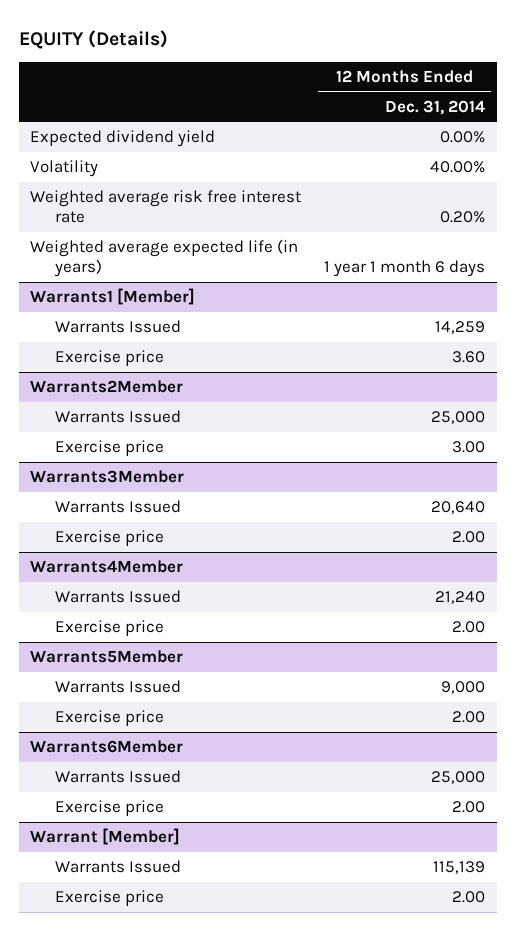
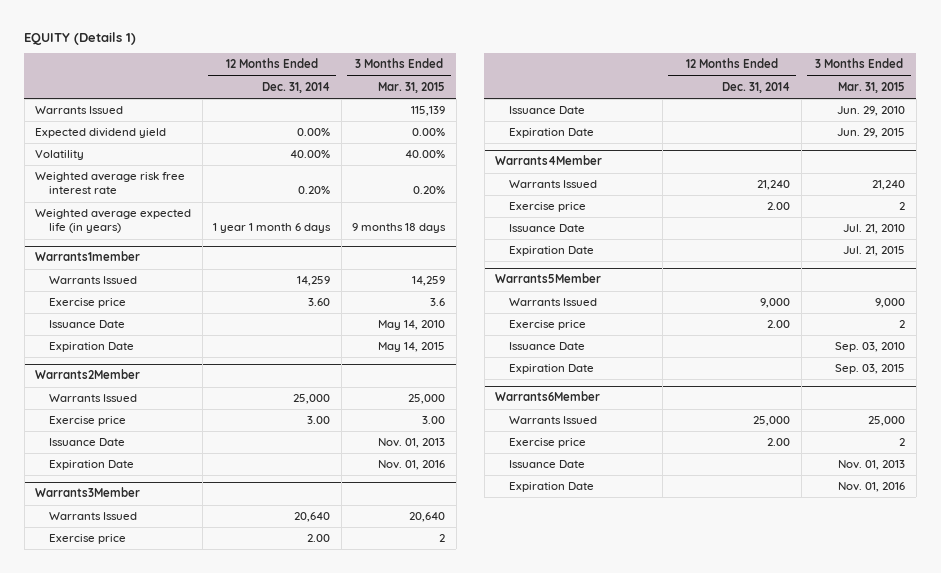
- EQUITY (Details)
+ EQUITY (Details 1)
- | 12 Months Ended Dec. 31, 2014
+ | 12 Months Ended Dec. 31, 2014 | 3 Months Ended Mar. 31, 2015
+ Warrants Issued | | 115,139
- Warrants1 [Member]
+ Warrants1member
+ Issuance Date | | May 14, 2010
+ Expiration Date | | May 14, 2015
@ Warrants2Member
+ Issuance Date | | Nov. 01, 2013
+ Expiration Date | | Nov. 01, 2016
@ Warrants3Member
+ Issuance Date | | Jun. 29, 2010
+ Expiration Date | | Jun. 29, 2015
@ Warrants4Member
+ Issuance Date | | Jul. 21, 2010
+ Expiration Date | | Jul. 21, 2015
@ Warrants5Member
+ Issuance Date | | Sep. 03, 2010
+ Expiration Date | | Sep. 03, 2015
- Warrant [Member]
- Warrants Issued | 115,139
- Exercise price | 2.00
@ Warrants6Member
+ Issuance Date | | Nov. 01, 2013
+ Expiration Date | | Nov. 01, 2016

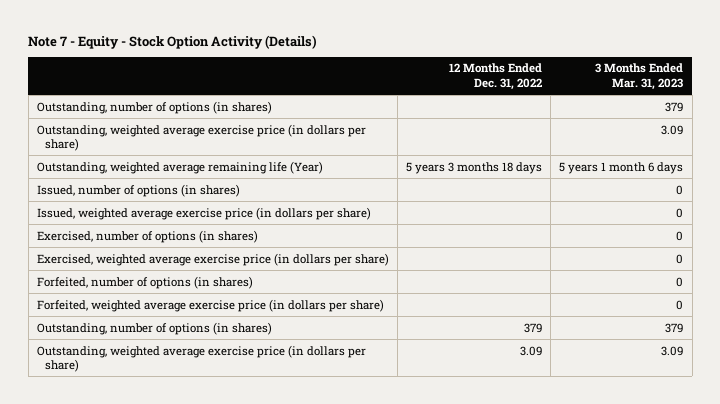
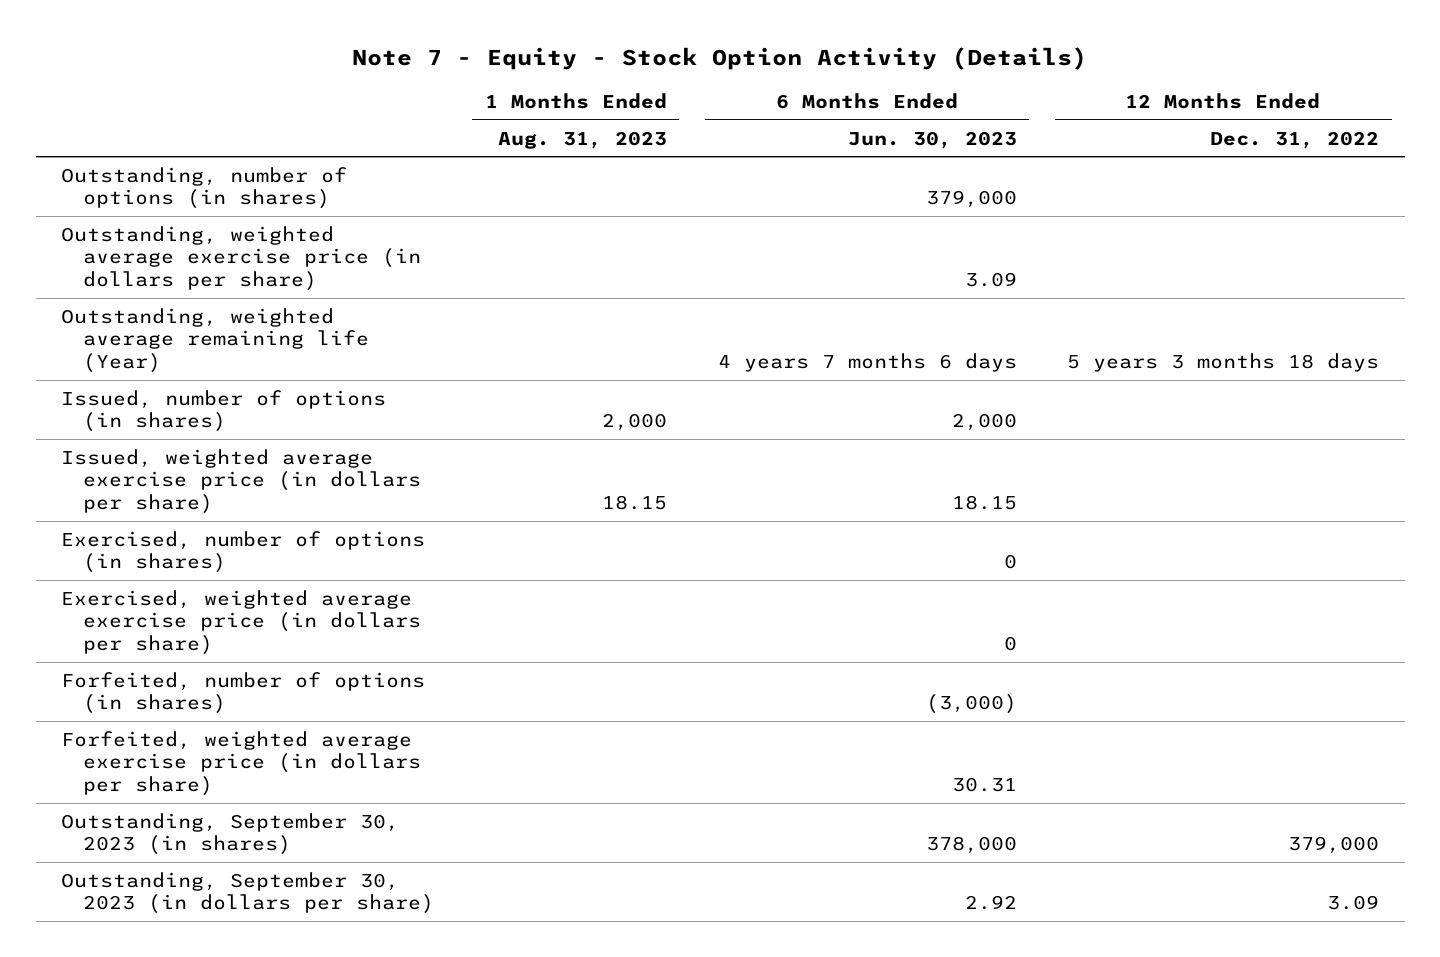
- | 12 Months Ended Dec. 31, 2022 | 3 Months Ended Mar. 31, 2023
+ | 1 Months Ended Aug. 31, 2023 | 6 Months Ended Jun. 30, 2023 | 12 Months Ended Dec. 31, 2022
- Outstanding, number of options (in shares) | 379 | 379
- Outstanding, weighted average exercise price (in dollars per share) | 3.09 | 3.09
+ Outstanding, September 30, 2023 (in shares) | | 378,000 | 379,000
+ Outstanding, September 30, 2023 (in dollars per share) | | 2.92 | 3.09

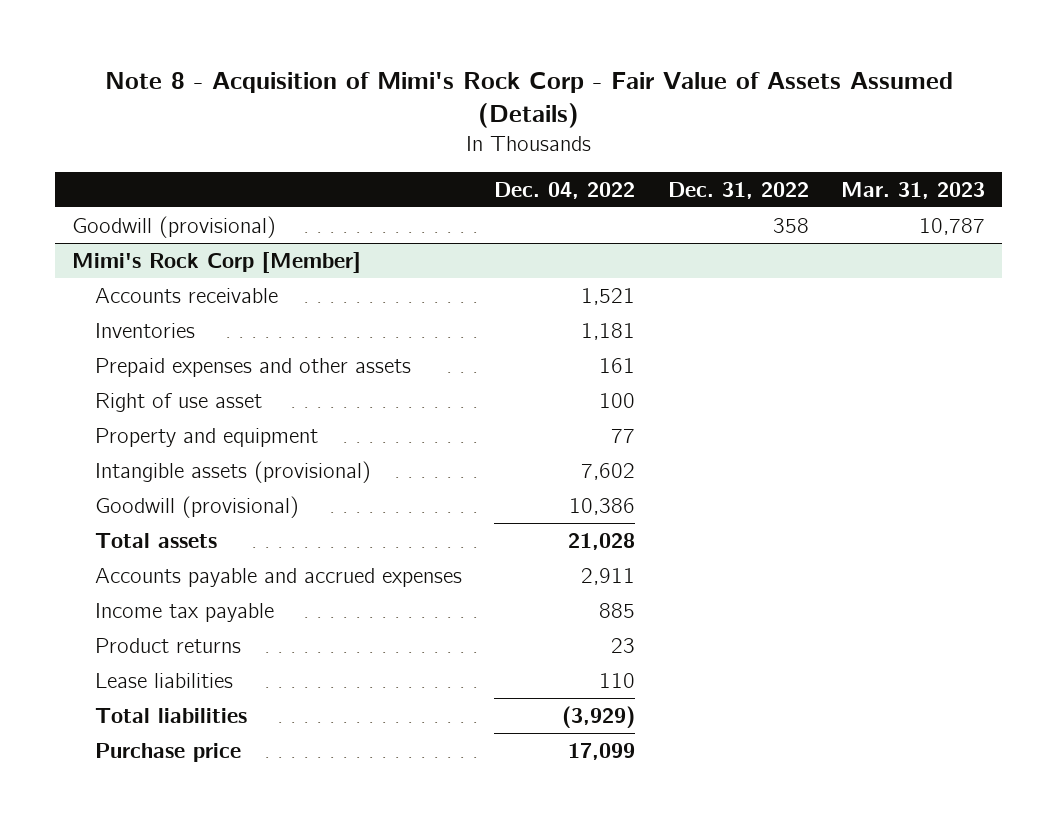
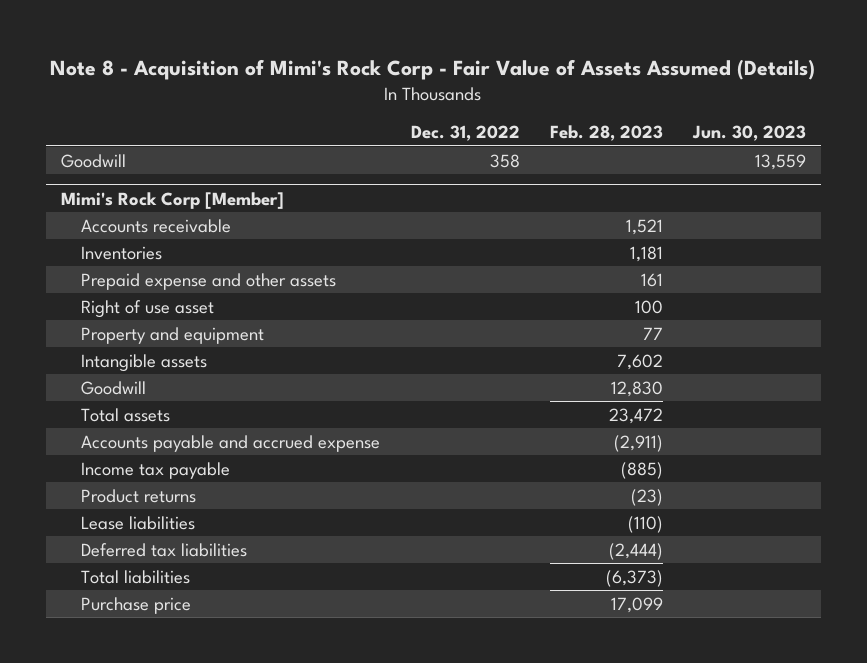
- | Dec. 04, 2022 | Dec. 31, 2022 | Mar. 31, 2023
+ | Dec. 31, 2022 | Feb. 28, 2023 | Jun. 30, 2023
- Goodwill (provisional) | | 358 | 10,787
+ Goodwill | 358 | | 13,559
@ Mimi's Rock Corp [Member]
- Prepaid expenses and other assets | 161 | |
+ Prepaid expense and other assets | | 161 |
- Intangible assets (provisional) | 7,602 | |
- Goodwill (provisional) | 10,386 | |
+ Intangible assets | | 7,602 |
+ Goodwill | | 12,830 |
- Accounts payable and accrued expenses | 2,911 | |
+ Accounts payable and accrued expense | | (2,911) |
+ Deferred tax liabilities | | (2,444) |

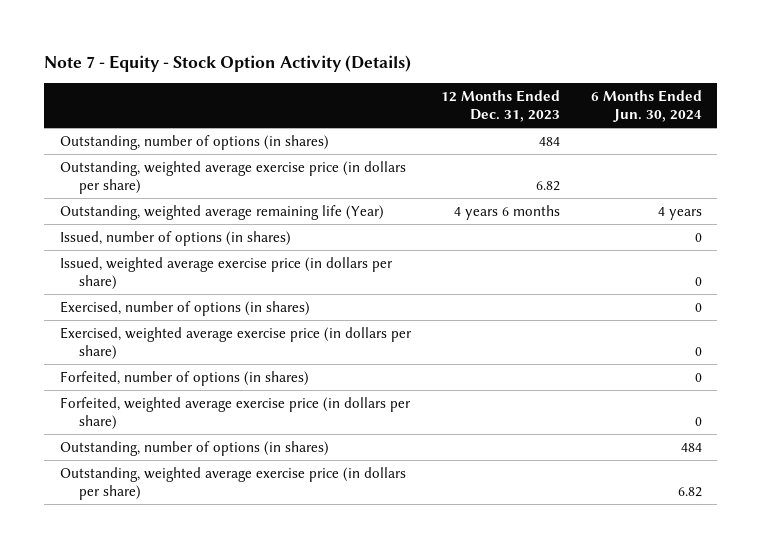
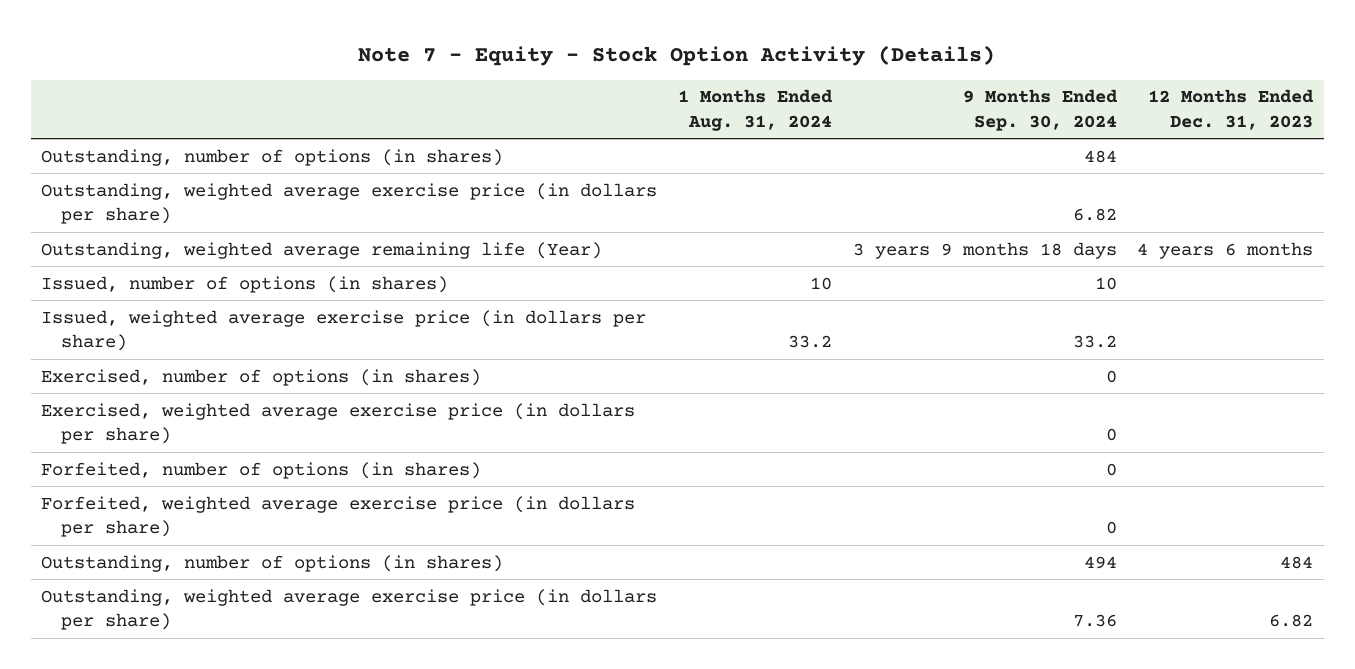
- | 12 Months Ended Dec. 31, 2023 | 6 Months Ended Jun. 30, 2024
+ | 1 Months Ended Aug. 31, 2024 | 9 Months Ended Sep. 30, 2024 | 12 Months Ended Dec. 31, 2023
moved up: Outstanding, number of options (in shares) | | 484 |
moved up: Outstanding, weighted average exercise price (in dollars per share) | | 6.82 |
moved down: Outstanding, number of options (in shares) | | 494 | 484
moved down: Outstanding, weighted average exercise price (in dollars per share) | | 7.36 | 6.82

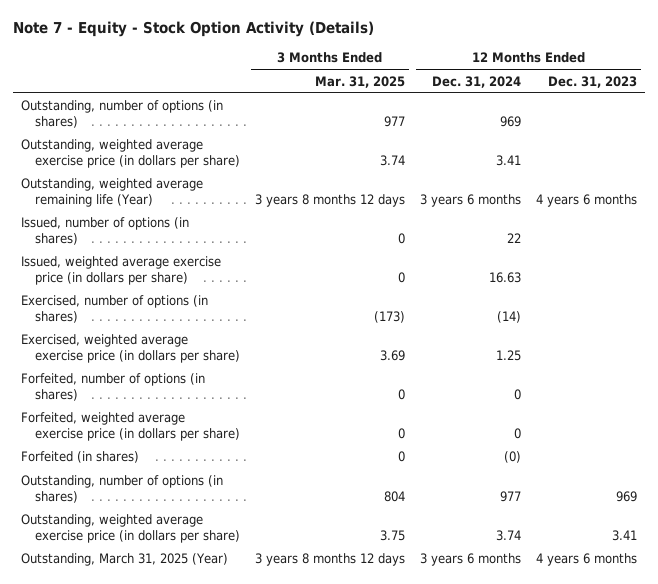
- | 1 Months Ended Aug. 31, 2024 | 9 Months Ended Sep. 30, 2024 | 12 Months Ended Dec. 31, 2023
+ | 3 Months Ended Mar. 31, 2025 | 12 Months Ended Dec. 31, 2024 | 12 Months Ended Dec. 31, 2023
- Outstanding, number of options (in shares) | | 494 | 484
- Outstanding, weighted average exercise price (in dollars per share) | | 7.36 | 6.82
+ Forfeited (in shares) | 0 | (0) |
+ Outstanding, number of options (in shares) | 804 | 977 | 969
+ Outstanding, weighted average exercise price (in dollars per share) | 3.75 | 3.74 | 3.41
+ Outstanding, March 31, 2025 (Year) | 3 years 8 months 12 days | 3 years 6 months | 4 years 6 months

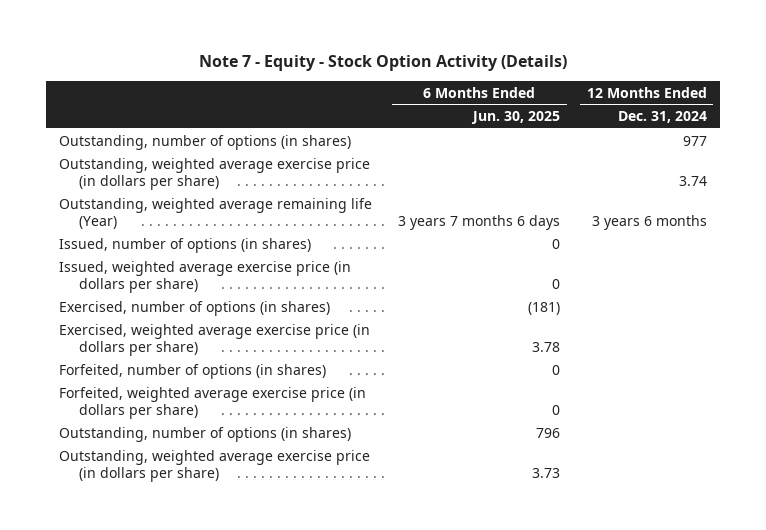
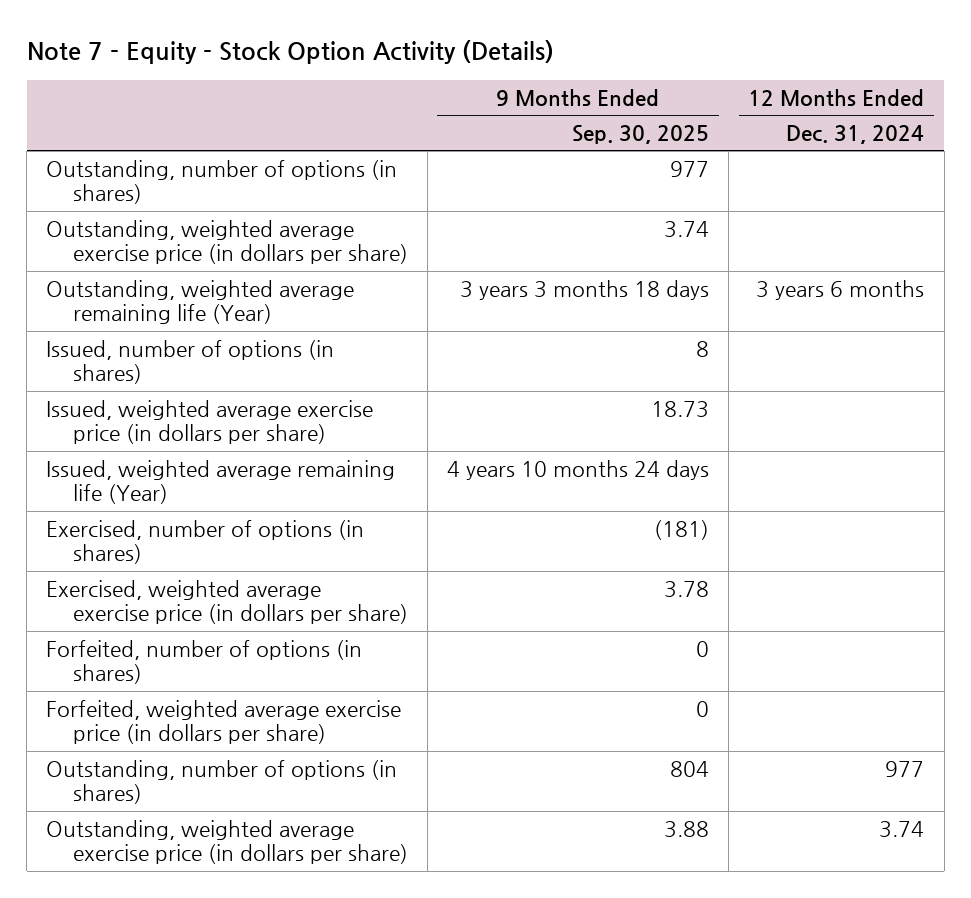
- | 6 Months Ended Jun. 30, 2025 | 12 Months Ended Dec. 31, 2024
+ | 9 Months Ended Sep. 30, 2025 | 12 Months Ended Dec. 31, 2024
moved up: Outstanding, number of options (in shares) | 977 |
moved up: Outstanding, weighted average exercise price (in dollars per share) | 3.74 |
+ Issued, weighted average remaining life (Year) | 4 years 10 months 24 days |
moved down: Outstanding, number of options (in shares) | 804 | 977
moved down: Outstanding, weighted average exercise price (in dollars per share) | 3.88 | 3.74

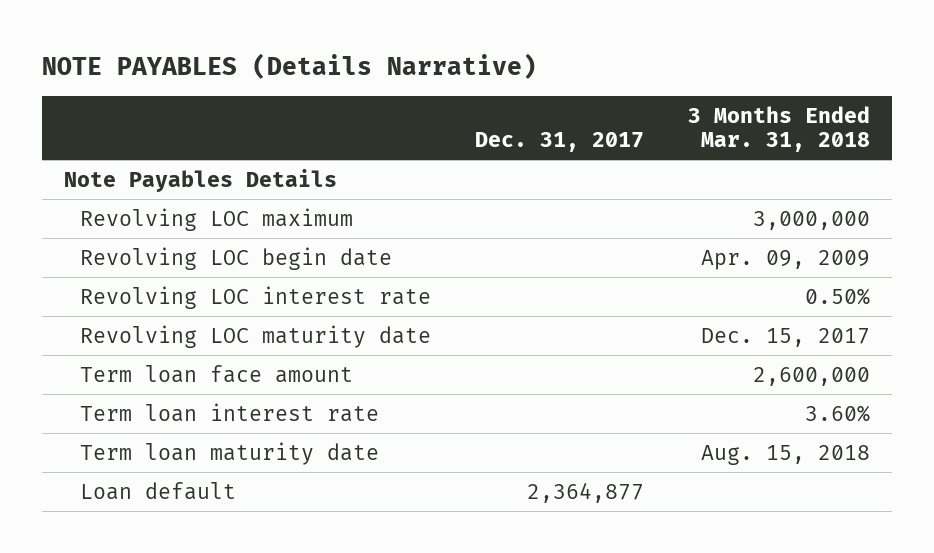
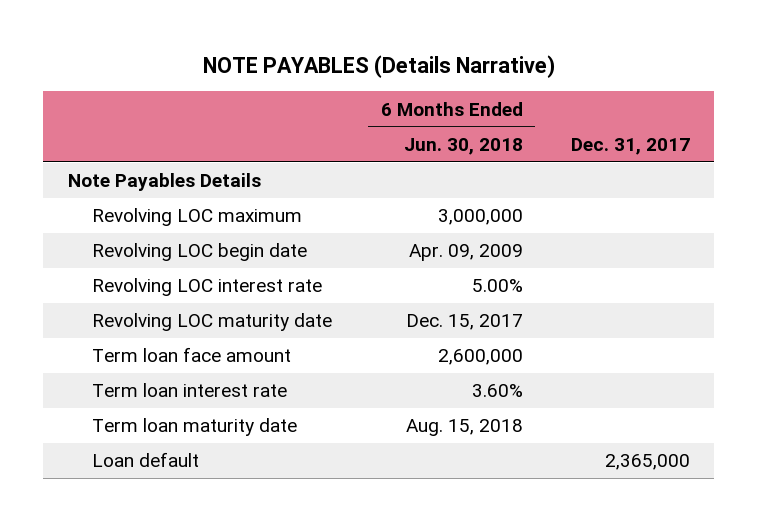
- | Dec. 31, 2017 | 3 Months Ended Mar. 31, 2018
+ | 6 Months Ended Jun. 30, 2018 | Dec. 31, 2017
- Loan default | 2,364,877 |
+ Loan default | | 2,365,000

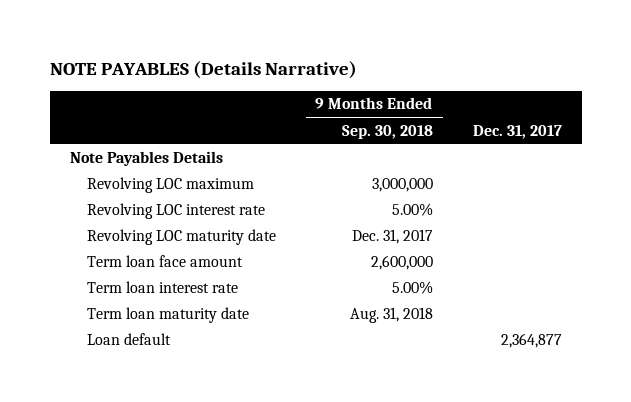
- | 6 Months Ended Jun. 30, 2018 | Dec. 31, 2017
+ | 9 Months Ended Sep. 30, 2018 | Dec. 31, 2017
- Revolving LOC begin date | Apr. 09, 2009 |
- Loan default | | 2,365,000
+ Loan default | | 2,364,877

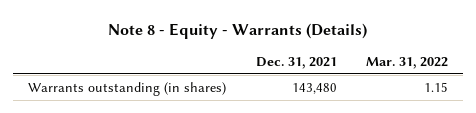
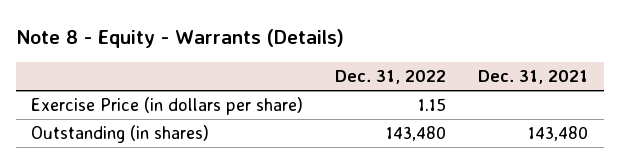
- | Dec. 31, 2021 | Mar. 31, 2022
+ | Dec. 31, 2022 | Dec. 31, 2021
- Warrants outstanding (in shares) | 143,480 | 1.15
+ Exercise Price (in dollars per share) | 1.15 |
+ Outstanding (in shares) | 143,480 | 143,480

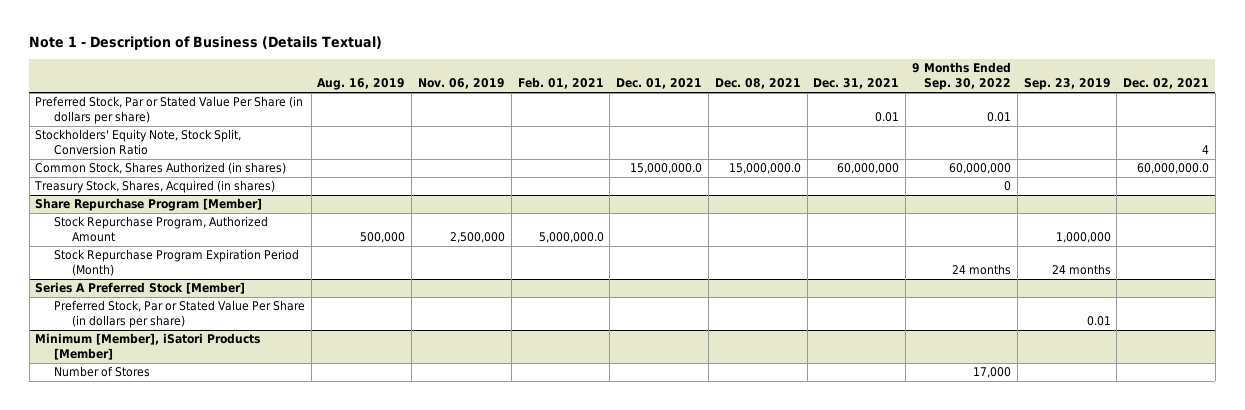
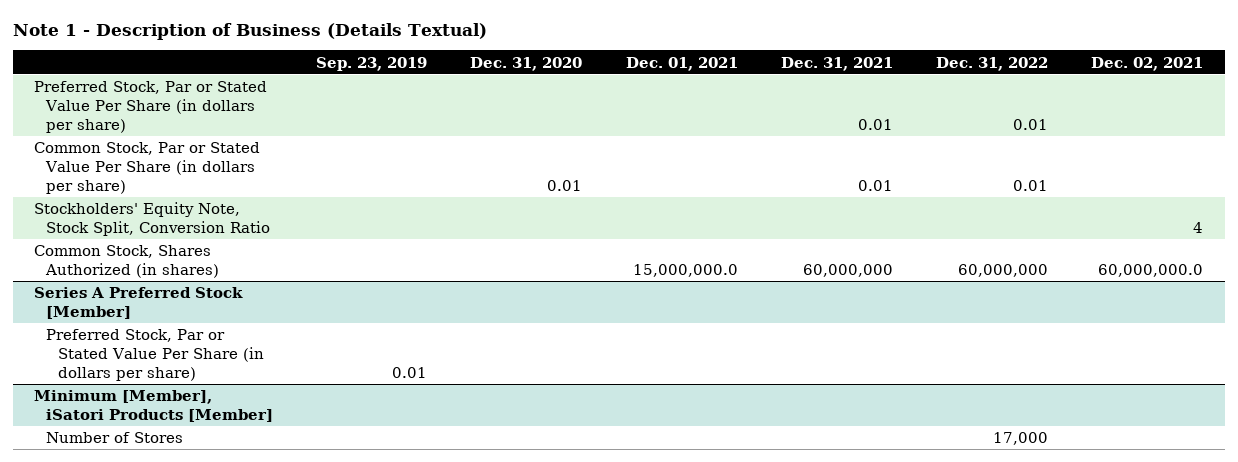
- | Aug. 16, 2019 | Nov. 06, 2019 | Feb. 01, 2021 | Dec. 01, 2021 | Dec. 08, 2021 | Dec. 31, 2021 | 9 Months Ended Sep. 30, 2022 | Sep. 23, 2019 | Dec. 02, 2021
+ | Sep. 23, 2019 | Dec. 31, 2020 | Dec. 01, 2021 | Dec. 31, 2021 | Dec. 31, 2022 | Dec. 02, 2021
+ Common Stock, Par or Stated Value Per Share (in dollars per share) | | 0.01 | | 0.01 | 0.01 |
- Treasury Stock, Shares, Acquired (in shares) | | | | | | | 0 | |
- Share Repurchase Program [Member]
- Stock Repurchase Program, Authorized Amount | 500,000 | 2,500,000 | 5,000,000.0 | | | | | 1,000,000 |
- Stock Repurchase Program Expiration Period (Month) | | | | | | | 24 months | 24 months |

